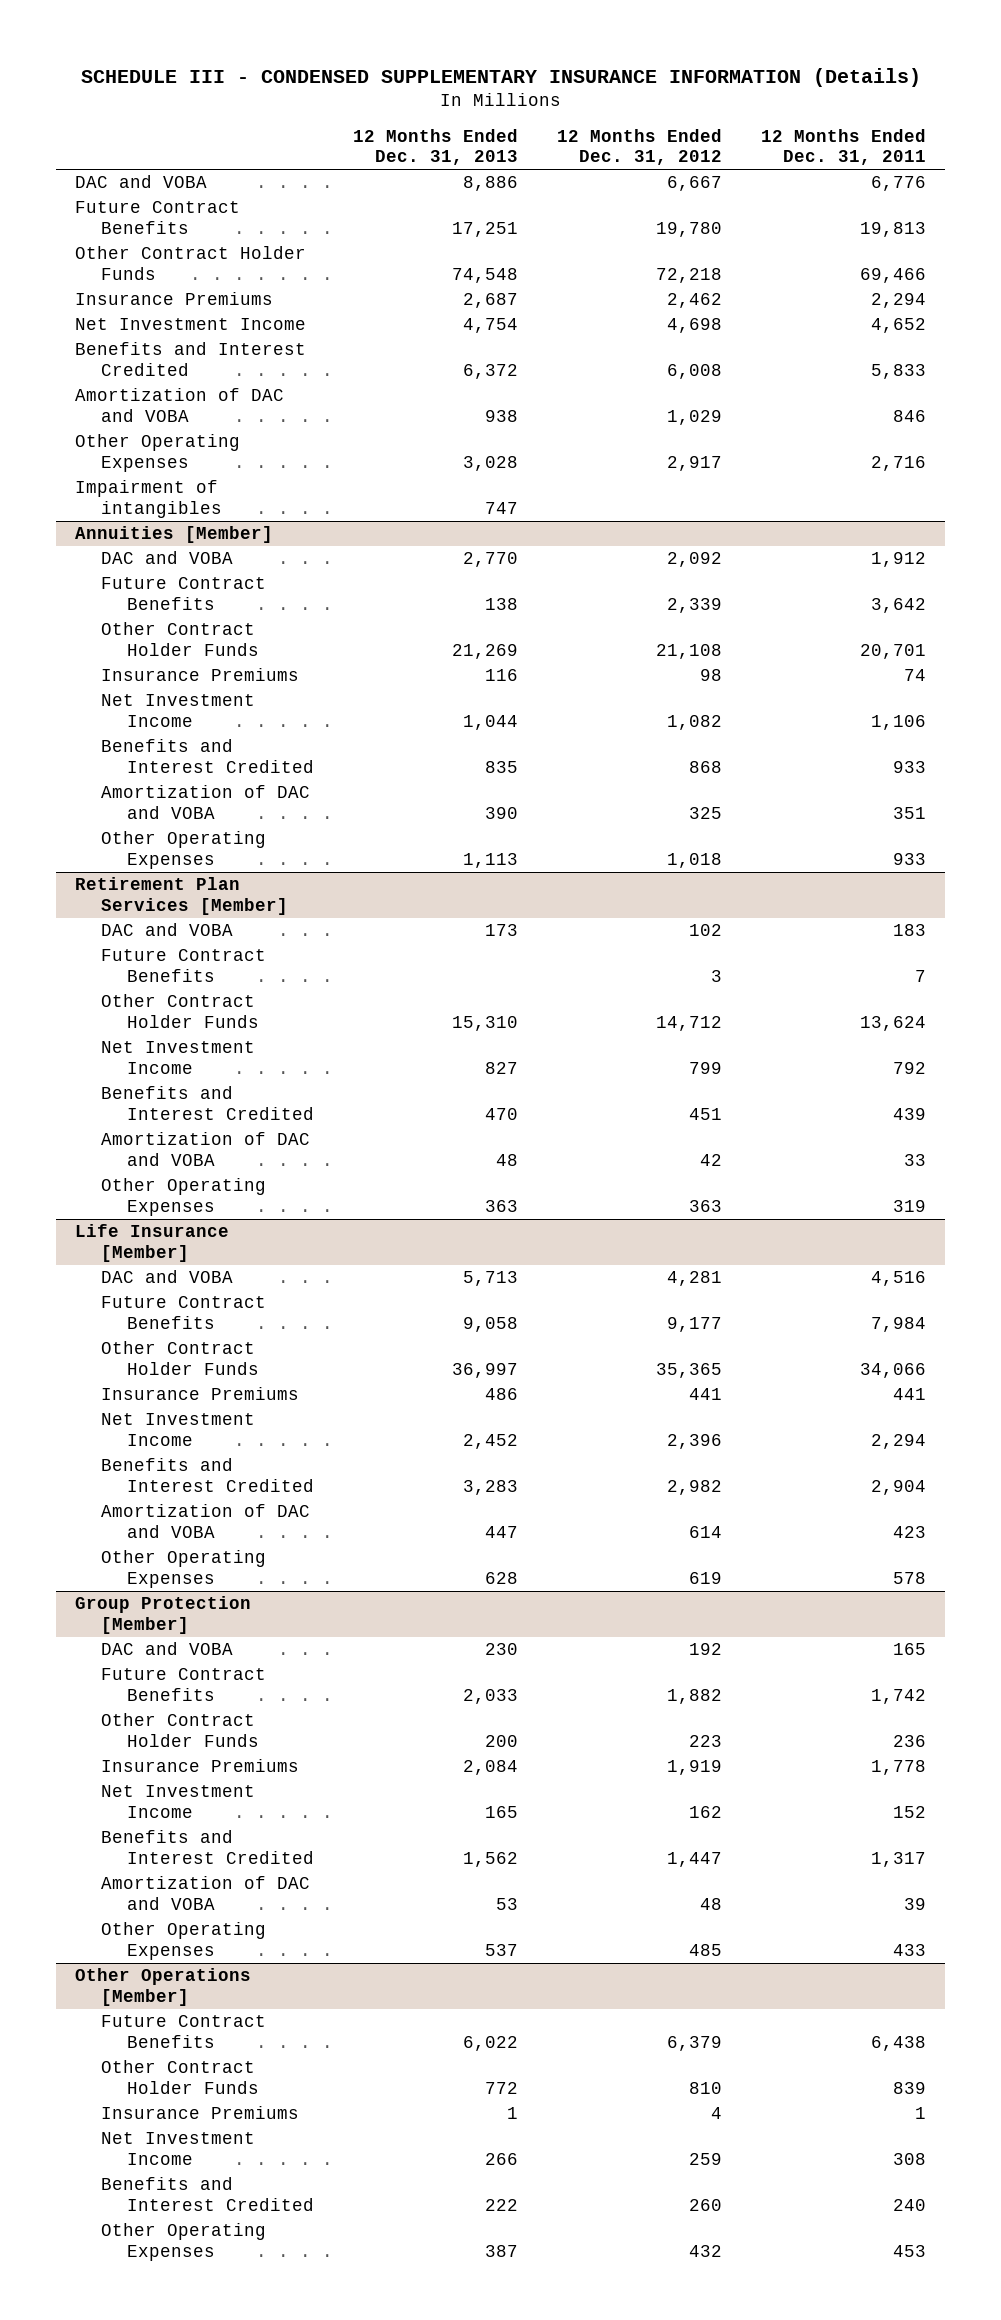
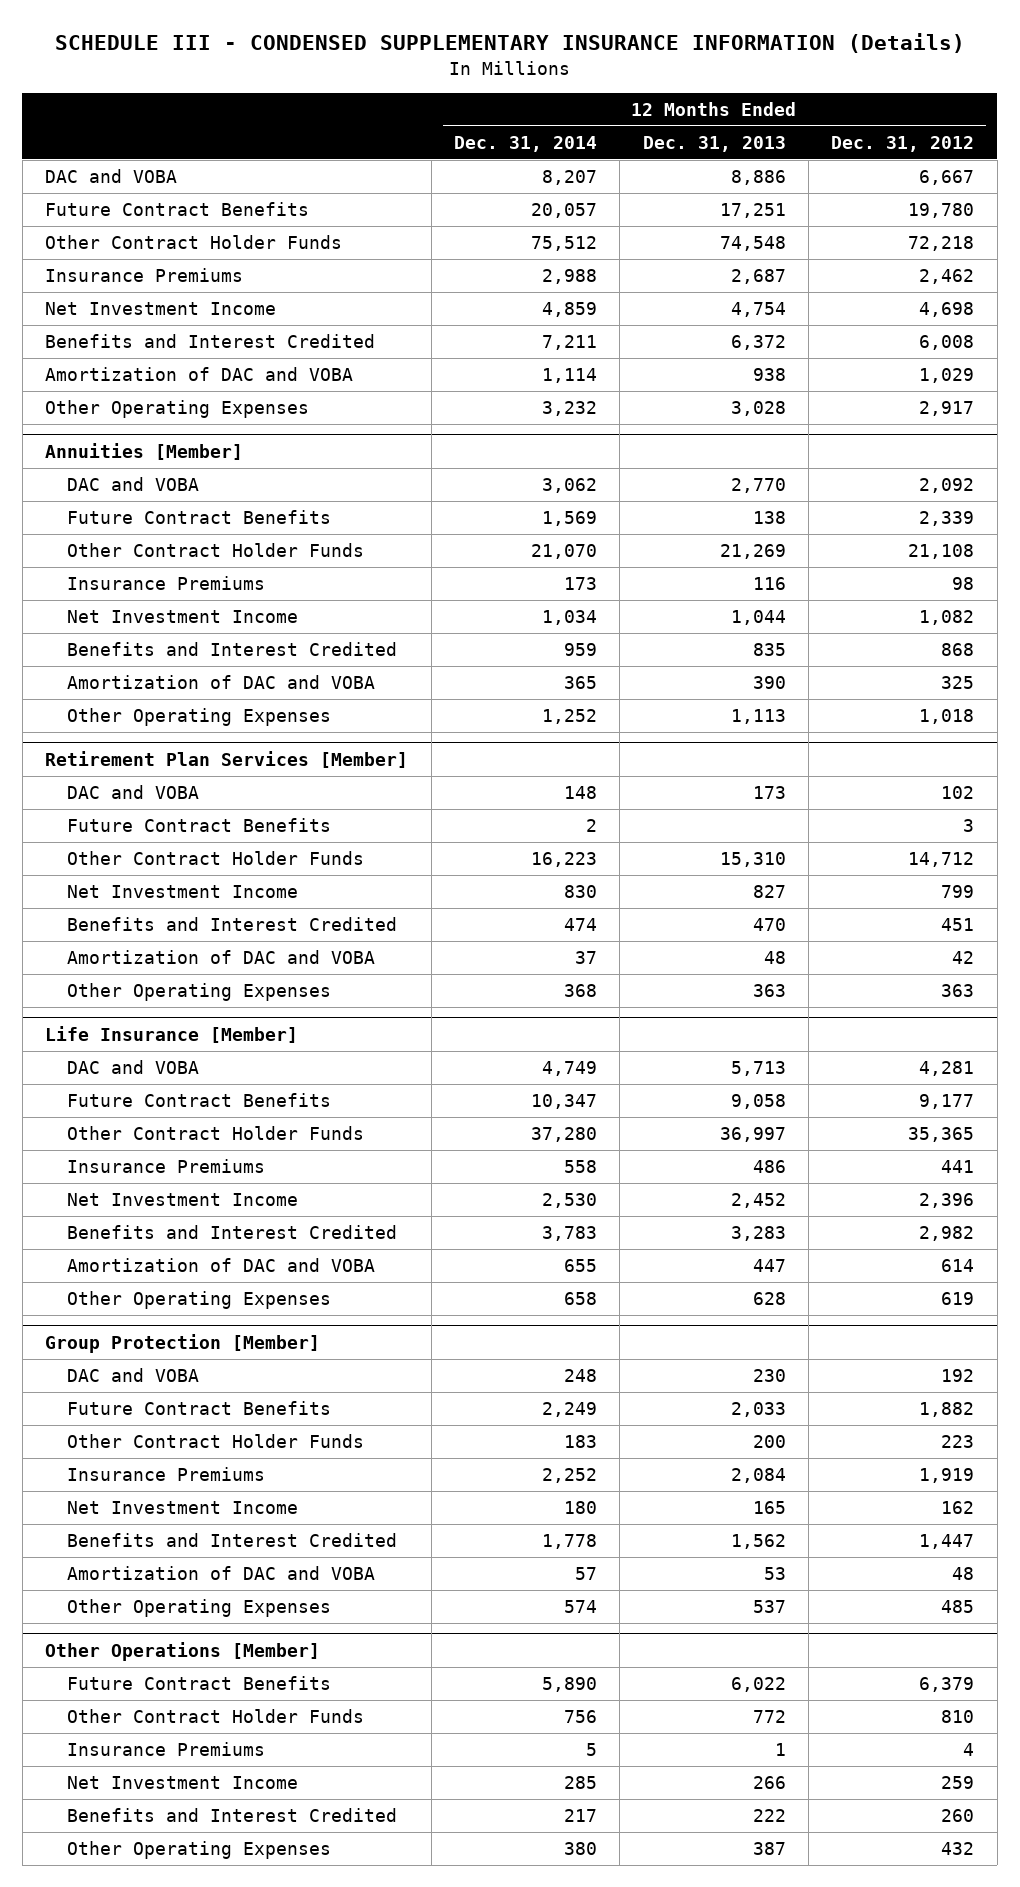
- | 12 Months Ended Dec. 31, 2013 | 12 Months Ended Dec. 31, 2012 | 12 Months Ended Dec. 31, 2011
+ | 12 Months Ended Dec. 31, 2014 | 12 Months Ended Dec. 31, 2013 | 12 Months Ended Dec. 31, 2012
- Impairment of intangibles | 747 | |

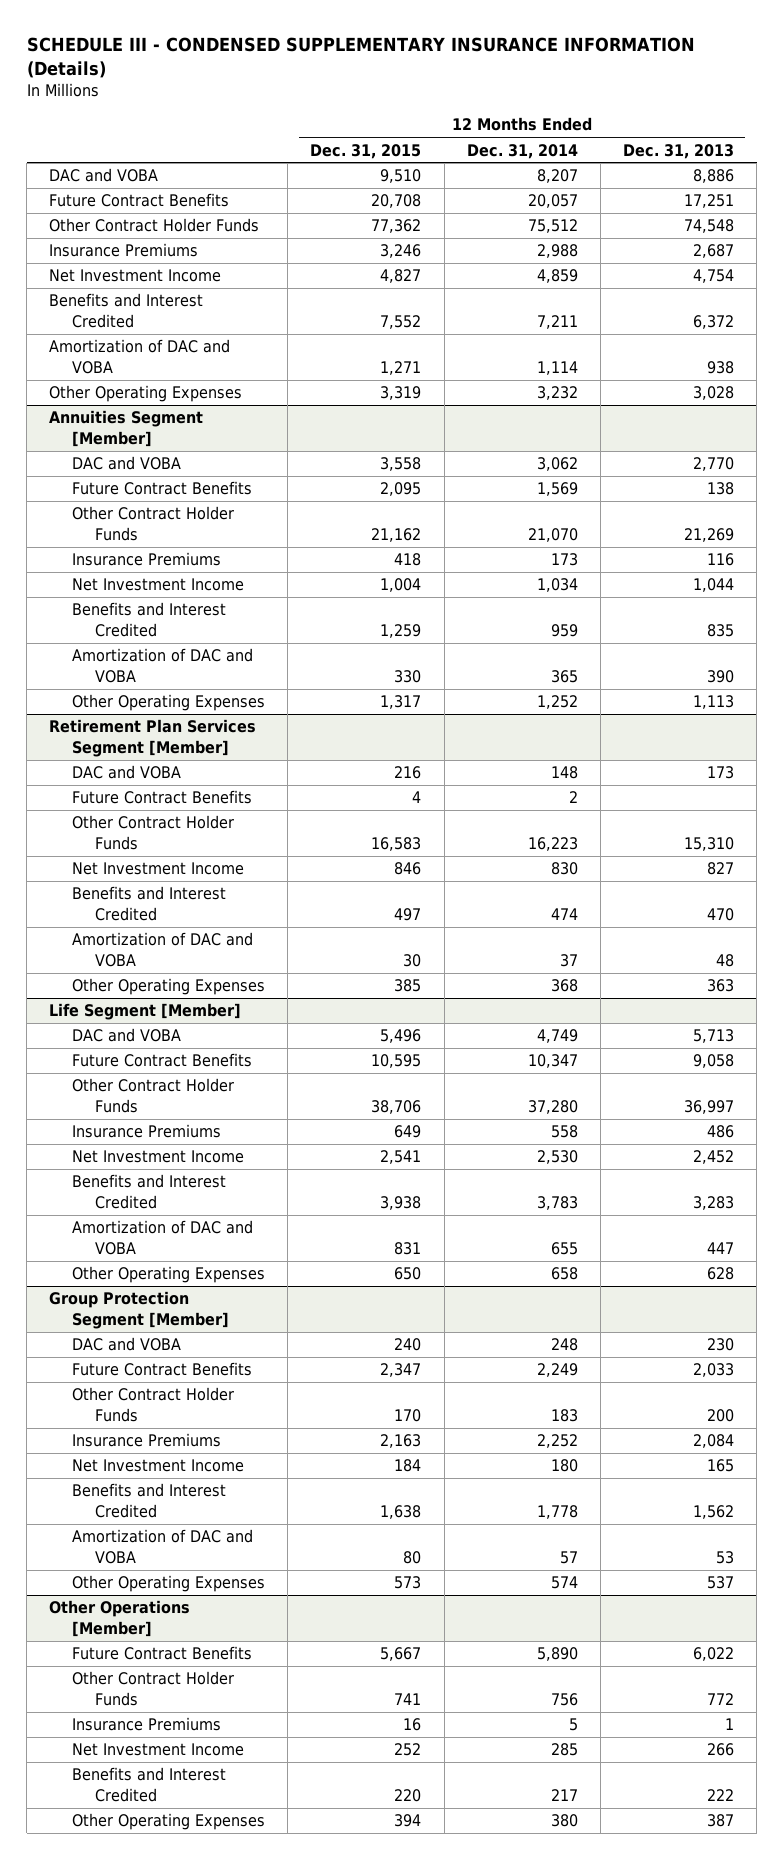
- | 12 Months Ended Dec. 31, 2014 | 12 Months Ended Dec. 31, 2013 | 12 Months Ended Dec. 31, 2012
+ | 12 Months Ended Dec. 31, 2015 | 12 Months Ended Dec. 31, 2014 | 12 Months Ended Dec. 31, 2013
- Annuities [Member]
+ Annuities Segment [Member]
- Retirement Plan Services [Member]
+ Retirement Plan Services Segment [Member]
- Life Insurance [Member]
+ Life Segment [Member]
- Group Protection [Member]
+ Group Protection Segment [Member]

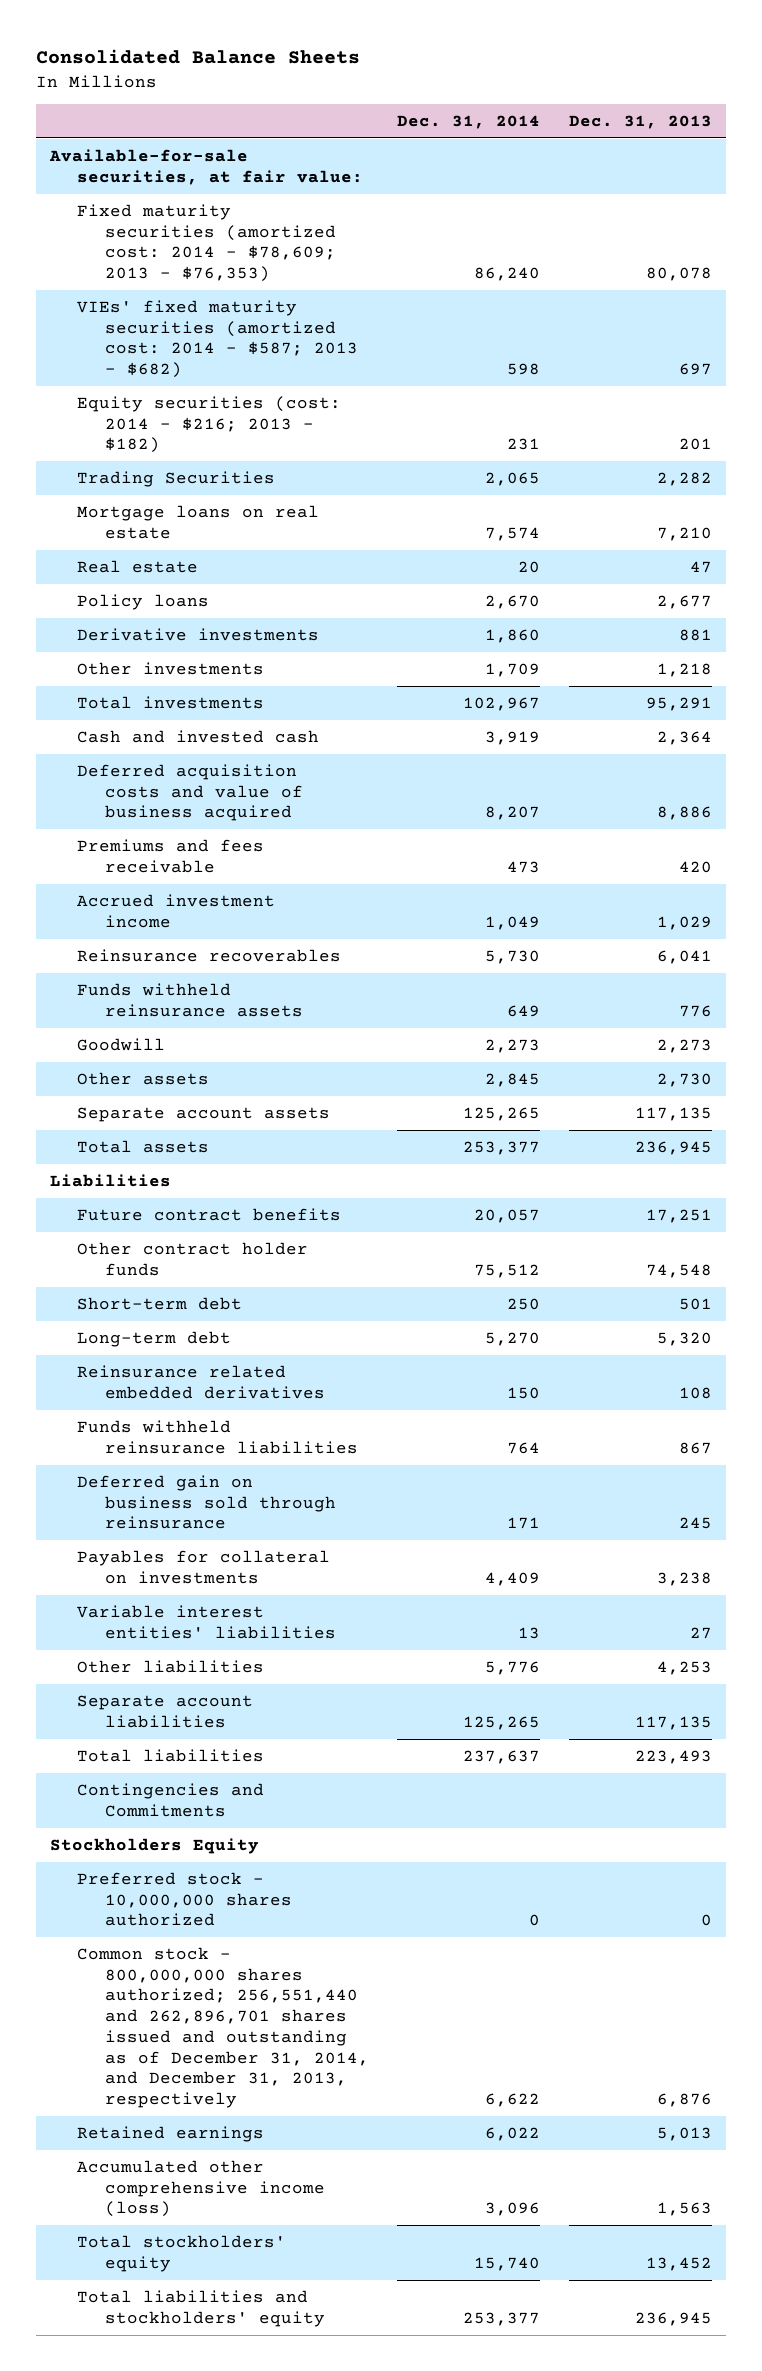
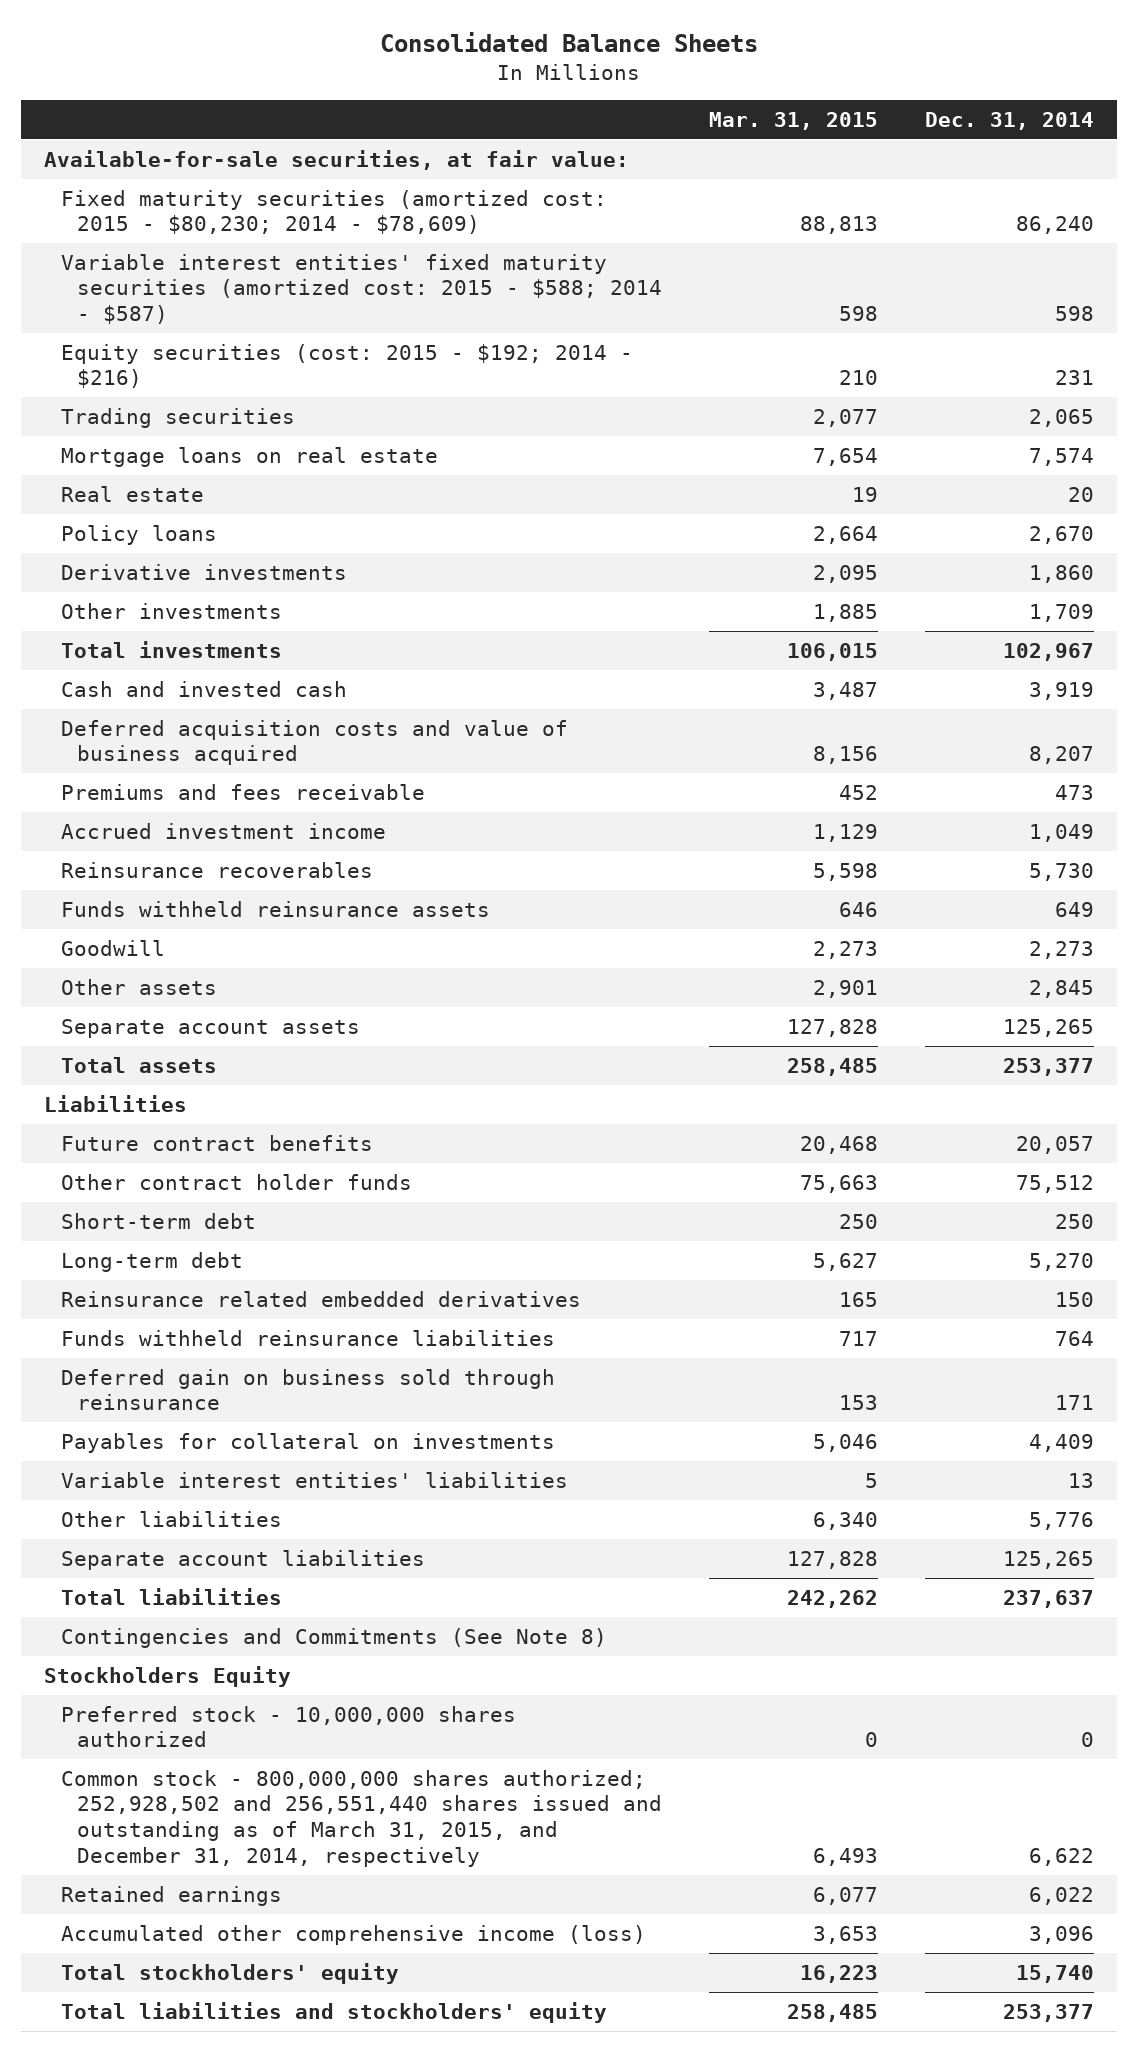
- | Dec. 31, 2014 | Dec. 31, 2013
+ | Mar. 31, 2015 | Dec. 31, 2014
- Fixed maturity securities (amortized cost: 2014 - $78,609; 2013 - $76,353) | 86,240 | 80,078
- VIEs' fixed maturity securities (amortized cost: 2014 - $587; 2013 - $682) | 598 | 697
- Equity securities (cost: 2014 - $216; 2013 - $182) | 231 | 201
- Trading Securities | 2,065 | 2,282
+ Fixed maturity securities (amortized cost: 2015 - $80,230; 2014 - $78,609) | 88,813 | 86,240
+ Variable interest entities' fixed maturity securities (amortized cost: 2015 - $588; 2014 - $587) | 598 | 598
+ Equity securities (cost: 2015 - $192; 2014 - $216) | 210 | 231
+ Trading securities | 2,077 | 2,065
- Contingencies and Commitments
+ Contingencies and Commitments (See Note 8)
- Common stock - 800,000,000 shares authorized; 256,551,440 and 262,896,701 shares issued and outstanding as of December 31, 2014, and December 31, 2013, respectively | 6,622 | 6,876
+ Common stock - 800,000,000 shares authorized; 252,928,502 and 256,551,440 shares issued and outstanding as of March 31, 2015, and December 31, 2014, respectively | 6,493 | 6,622

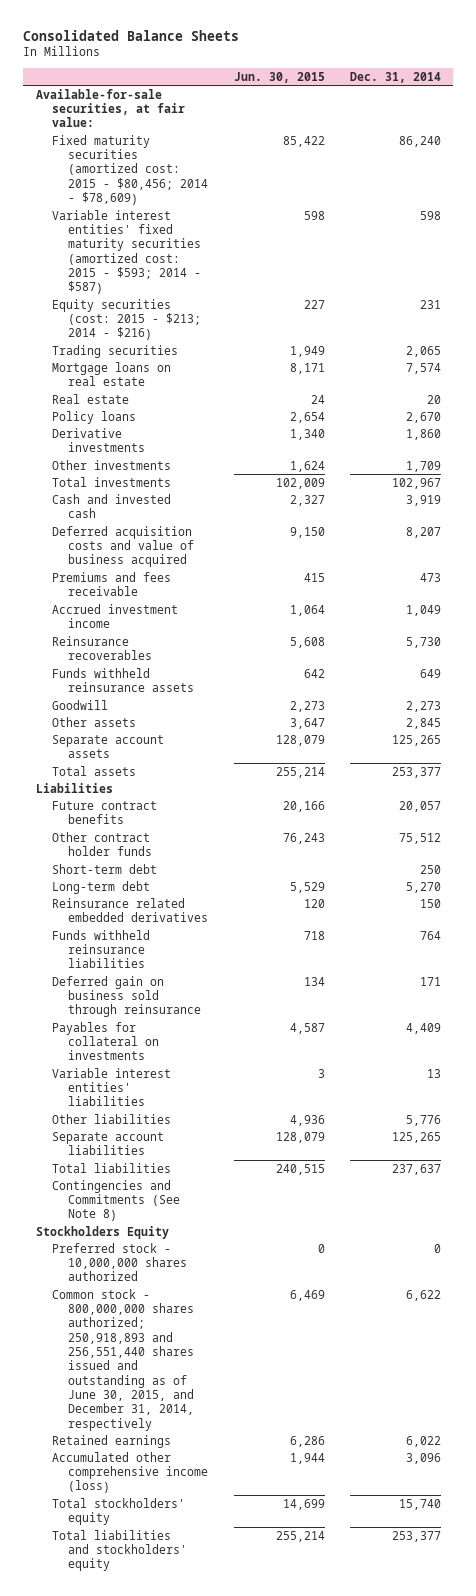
- | Mar. 31, 2015 | Dec. 31, 2014
+ | Jun. 30, 2015 | Dec. 31, 2014
- Fixed maturity securities (amortized cost: 2015 - $80,230; 2014 - $78,609) | 88,813 | 86,240
- Variable interest entities' fixed maturity securities (amortized cost: 2015 - $588; 2014 - $587) | 598 | 598
- Equity securities (cost: 2015 - $192; 2014 - $216) | 210 | 231
+ Fixed maturity securities (amortized cost: 2015 - $80,456; 2014 - $78,609) | 85,422 | 86,240
+ Variable interest entities' fixed maturity securities (amortized cost: 2015 - $593; 2014 - $587) | 598 | 598
+ Equity securities (cost: 2015 - $213; 2014 - $216) | 227 | 231
- Common stock - 800,000,000 shares authorized; 252,928,502 and 256,551,440 shares issued and outstanding as of March 31, 2015, and December 31, 2014, respectively | 6,493 | 6,622
+ Common stock - 800,000,000 shares authorized; 250,918,893 and 256,551,440 shares issued and outstanding as of June 30, 2015, and December 31, 2014, respectively | 6,469 | 6,622

